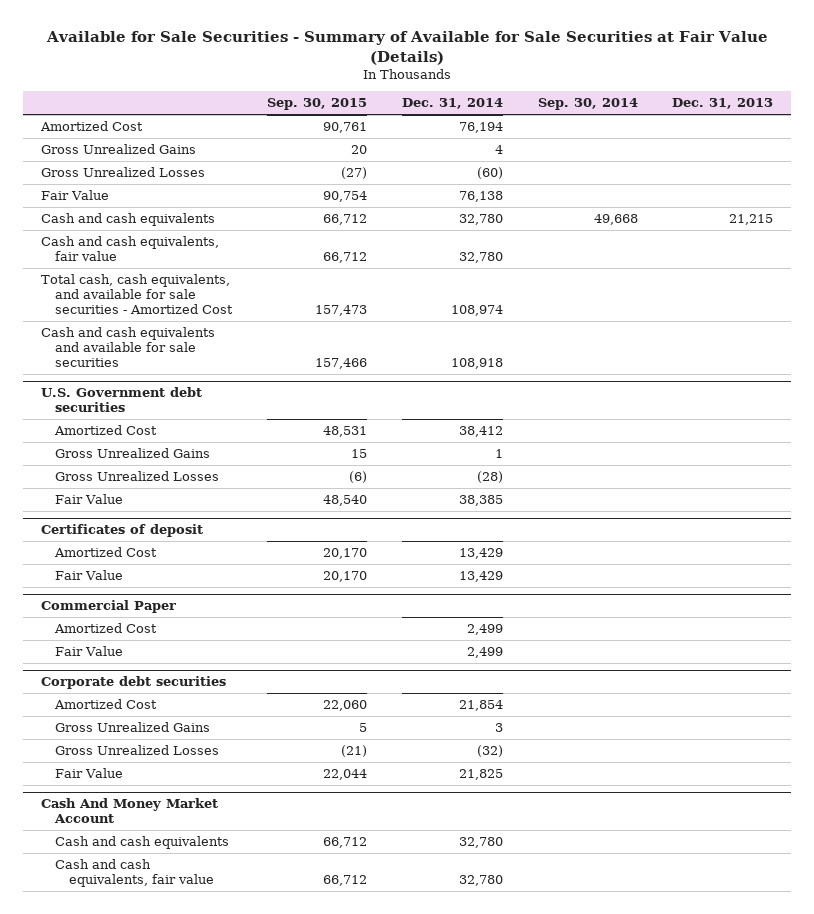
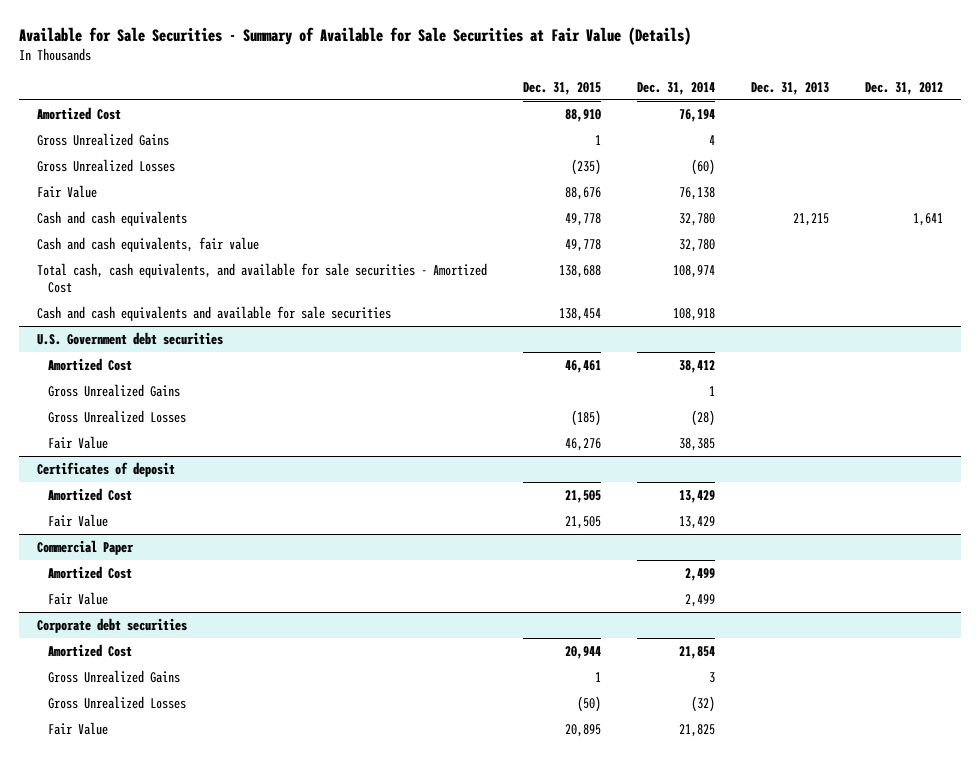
- | Sep. 30, 2015 | Dec. 31, 2014 | Sep. 30, 2014 | Dec. 31, 2013
+ | Dec. 31, 2015 | Dec. 31, 2014 | Dec. 31, 2013 | Dec. 31, 2012
- Cash And Money Market Account
- Cash and cash equivalents | 66,712 | 32,780 | |
- Cash and cash equivalents, fair value | 66,712 | 32,780 | |

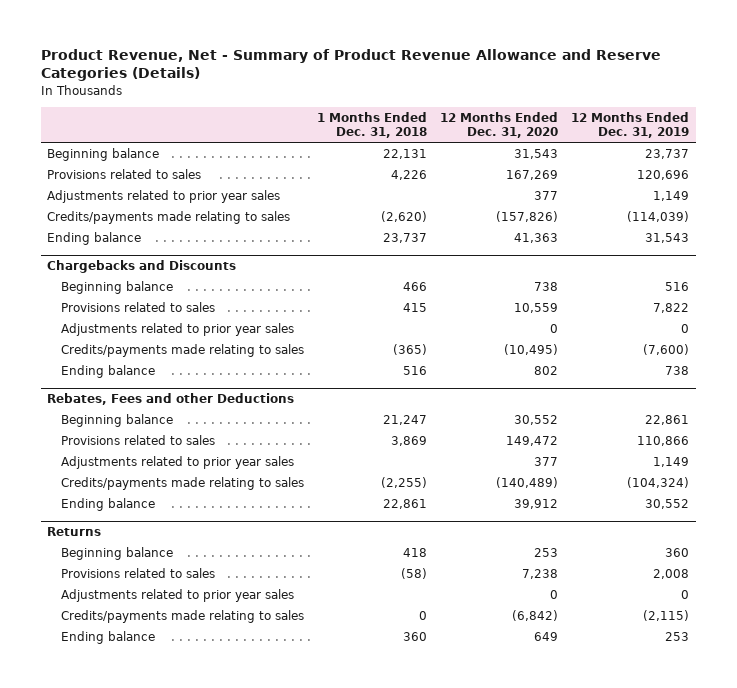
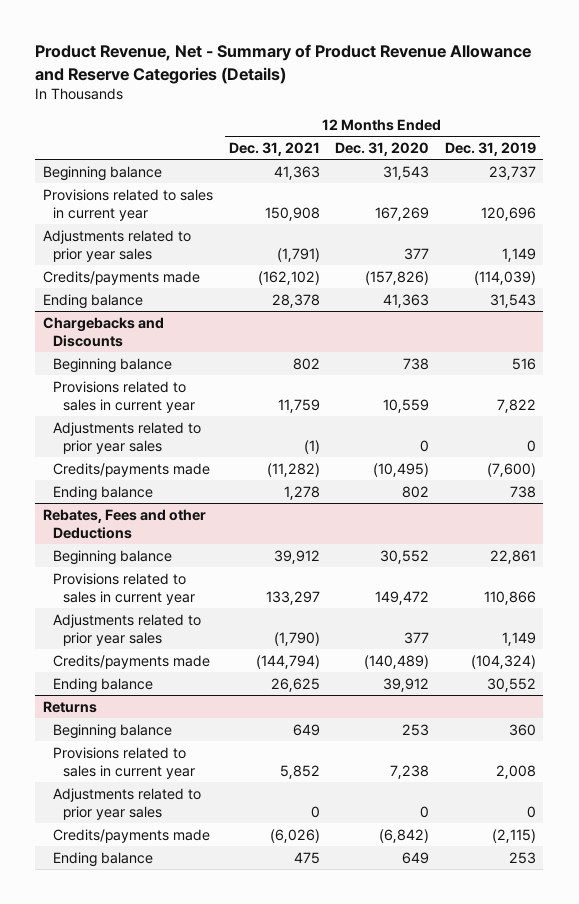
- | 1 Months Ended Dec. 31, 2018 | 12 Months Ended Dec. 31, 2020 | 12 Months Ended Dec. 31, 2019
+ | 12 Months Ended Dec. 31, 2021 | 12 Months Ended Dec. 31, 2020 | 12 Months Ended Dec. 31, 2019
- Provisions related to sales | 4,226 | 167,269 | 120,696
+ Provisions related to sales in current year | 150,908 | 167,269 | 120,696
- Credits/payments made relating to sales | (2,620) | (157,826) | (114,039)
+ Credits/payments made | (162,102) | (157,826) | (114,039)
@ Chargebacks and Discounts
- Provisions related to sales | 415 | 10,559 | 7,822
+ Provisions related to sales in current year | 11,759 | 10,559 | 7,822
- Credits/payments made relating to sales | (365) | (10,495) | (7,600)
+ Credits/payments made | (11,282) | (10,495) | (7,600)
@ Rebates, Fees and other Deductions
- Provisions related to sales | 3,869 | 149,472 | 110,866
+ Provisions related to sales in current year | 133,297 | 149,472 | 110,866
- Credits/payments made relating to sales | (2,255) | (140,489) | (104,324)
+ Credits/payments made | (144,794) | (140,489) | (104,324)
@ Returns
- Provisions related to sales | (58) | 7,238 | 2,008
+ Provisions related to sales in current year | 5,852 | 7,238 | 2,008
- Credits/payments made relating to sales | 0 | (6,842) | (2,115)
+ Credits/payments made | (6,026) | (6,842) | (2,115)

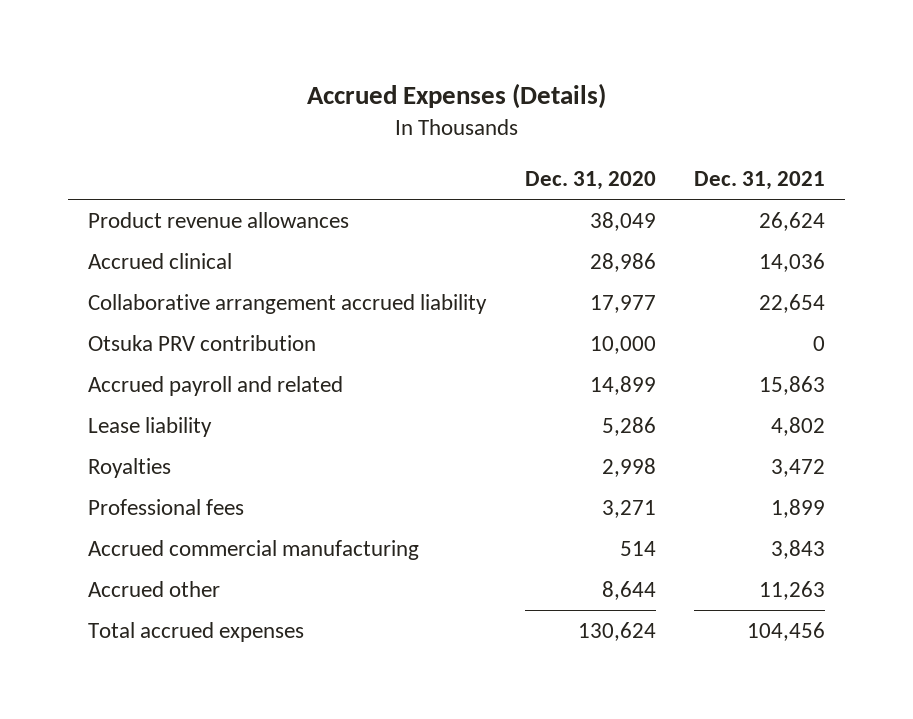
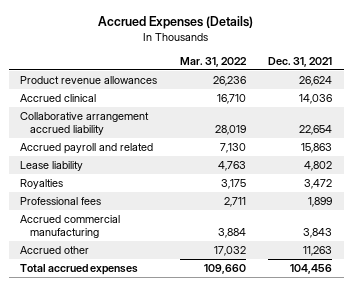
- | Dec. 31, 2020 | Dec. 31, 2021
+ | Mar. 31, 2022 | Dec. 31, 2021
- Otsuka PRV contribution | 10,000 | 0

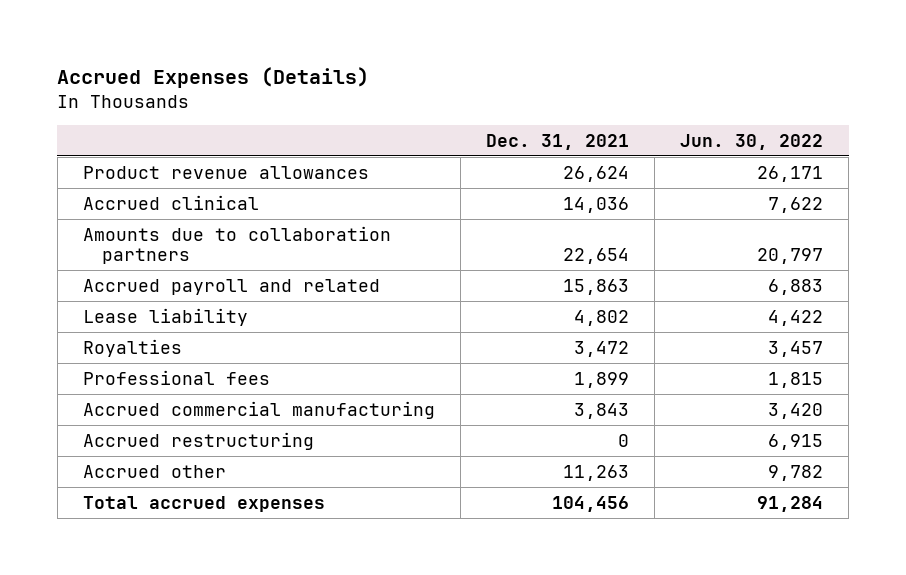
- | Mar. 31, 2022 | Dec. 31, 2021
+ | Dec. 31, 2021 | Jun. 30, 2022
- Collaborative arrangement accrued liability | 28,019 | 22,654
+ Amounts due to collaboration partners | 22,654 | 20,797
+ Accrued restructuring | 0 | 6,915

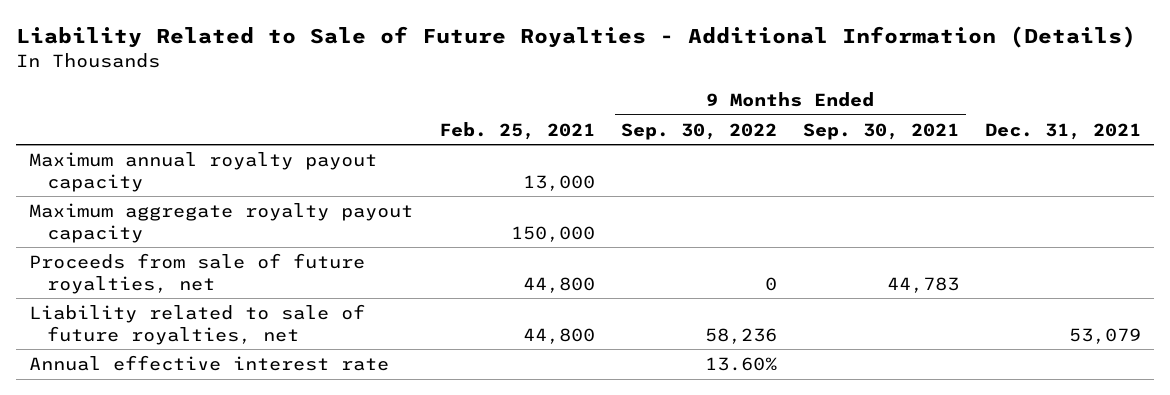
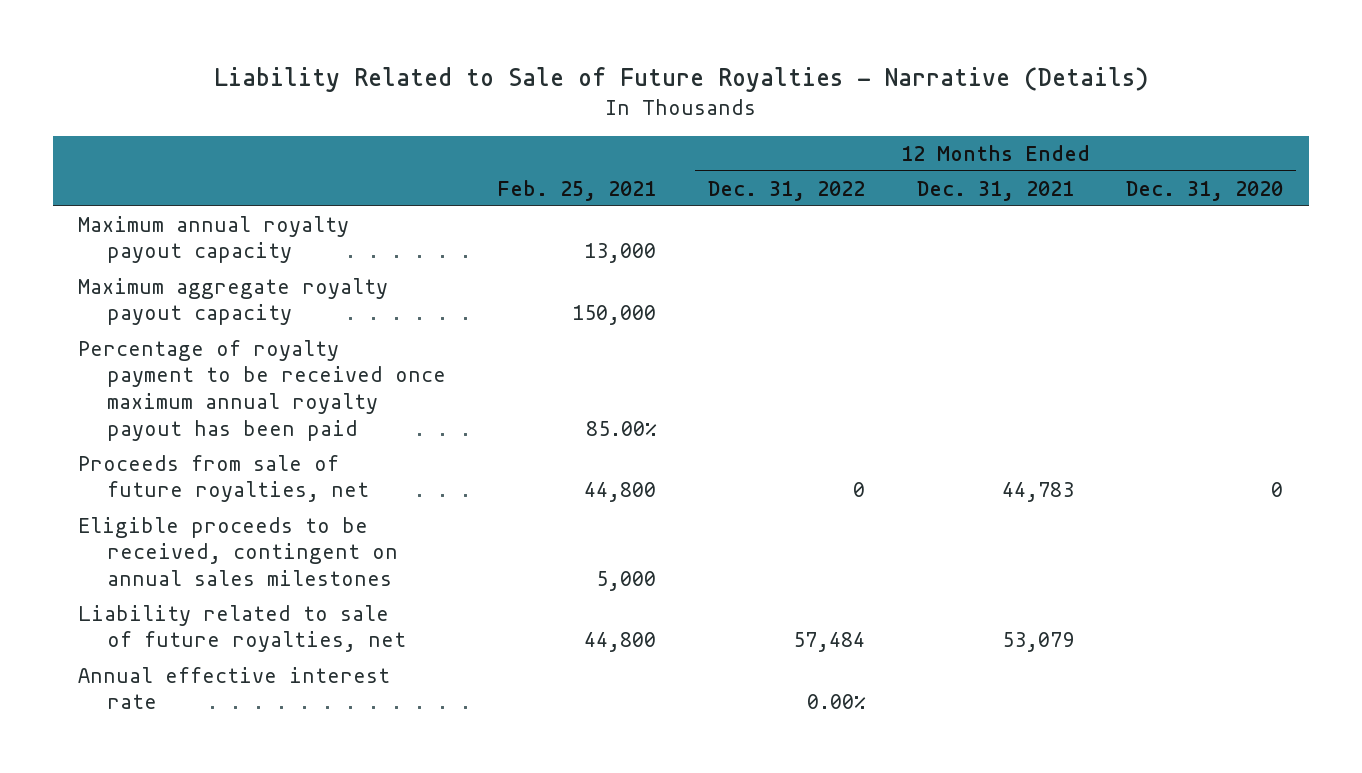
- Liability Related to Sale of Future Royalties - Additional Information (Details)
+ Liability Related to Sale of Future Royalties - Narrative (Details)
- | Feb. 25, 2021 | 9 Months Ended Sep. 30, 2022 | 9 Months Ended Sep. 30, 2021 | Dec. 31, 2021
+ | Feb. 25, 2021 | 12 Months Ended Dec. 31, 2022 | 12 Months Ended Dec. 31, 2021 | 12 Months Ended Dec. 31, 2020
+ Percentage of royalty payment to be received once maximum annual royalty payout has been paid | 85.00% | | |
+ Eligible proceeds to be received, contingent on annual sales milestones | 5,000 | | |

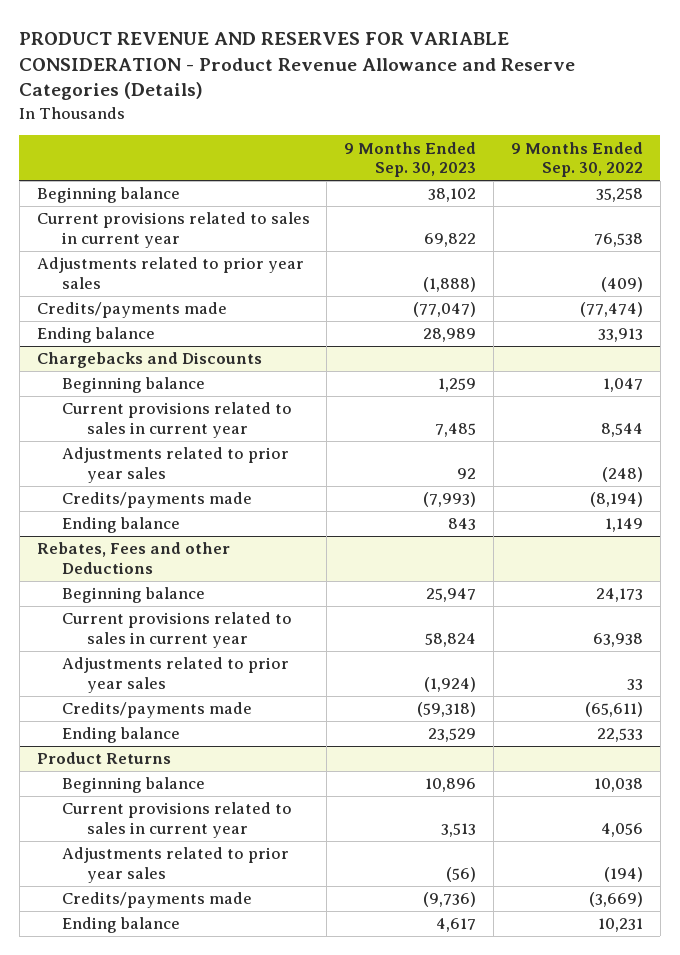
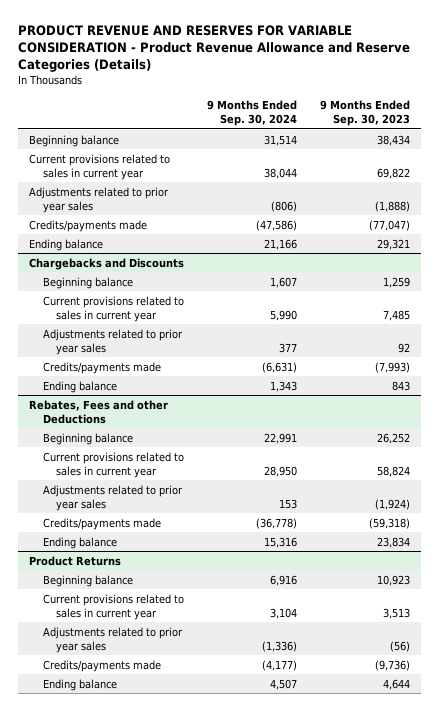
- | 9 Months Ended Sep. 30, 2023 | 9 Months Ended Sep. 30, 2022
+ | 9 Months Ended Sep. 30, 2024 | 9 Months Ended Sep. 30, 2023
- Beginning balance | 38,102 | 35,258
+ Beginning balance | 31,514 | 38,434
- Ending balance | 28,989 | 33,913
+ Ending balance | 21,166 | 29,321
@ Rebates, Fees and other Deductions
- Beginning balance | 25,947 | 24,173
+ Beginning balance | 22,991 | 26,252
- Ending balance | 23,529 | 22,533
+ Ending balance | 15,316 | 23,834
@ Product Returns
- Beginning balance | 10,896 | 10,038
+ Beginning balance | 6,916 | 10,923
- Ending balance | 4,617 | 10,231
+ Ending balance | 4,507 | 4,644

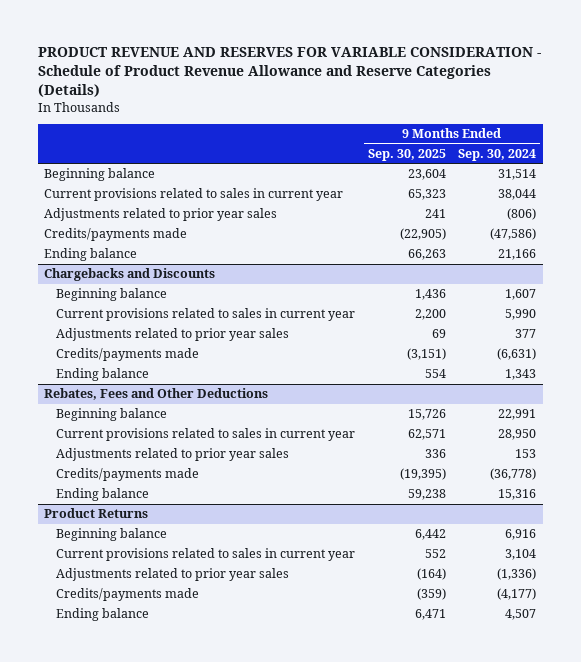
- PRODUCT REVENUE AND RESERVES FOR VARIABLE CONSIDERATION - Product Revenue Allowance and Reserve Categories (Details)
+ PRODUCT REVENUE AND RESERVES FOR VARIABLE CONSIDERATION - Schedule of Product Revenue Allowance and Reserve Categories (Details)
- | 9 Months Ended Sep. 30, 2024 | 9 Months Ended Sep. 30, 2023
+ | 9 Months Ended Sep. 30, 2025 | 9 Months Ended Sep. 30, 2024
- Rebates, Fees and other Deductions
+ Rebates, Fees and Other Deductions

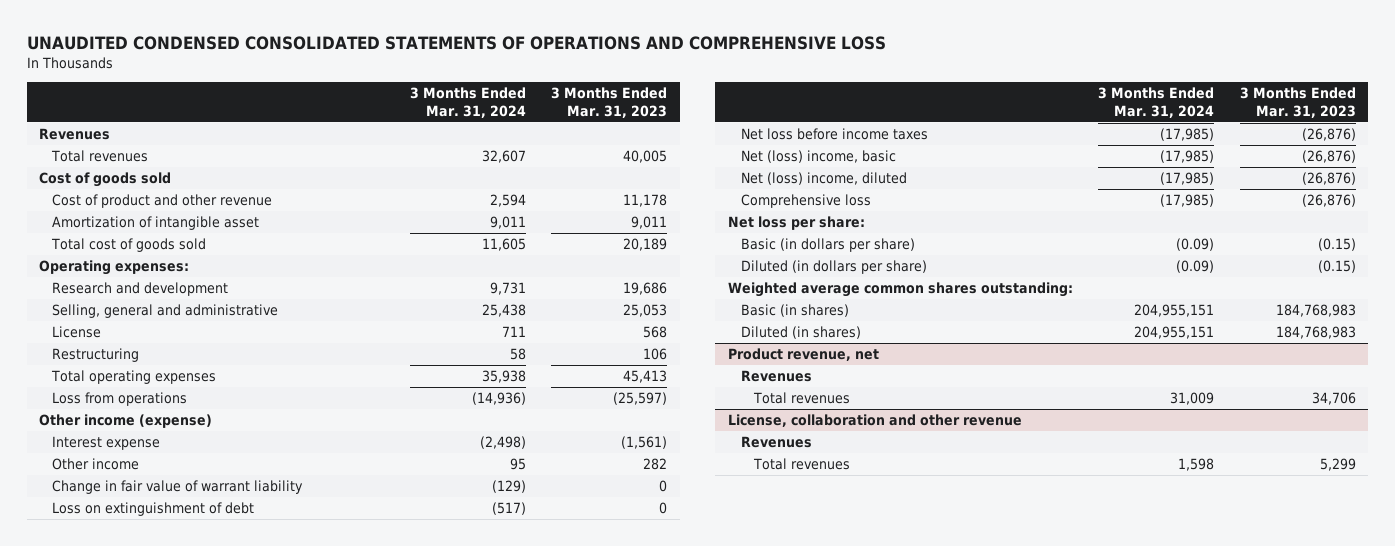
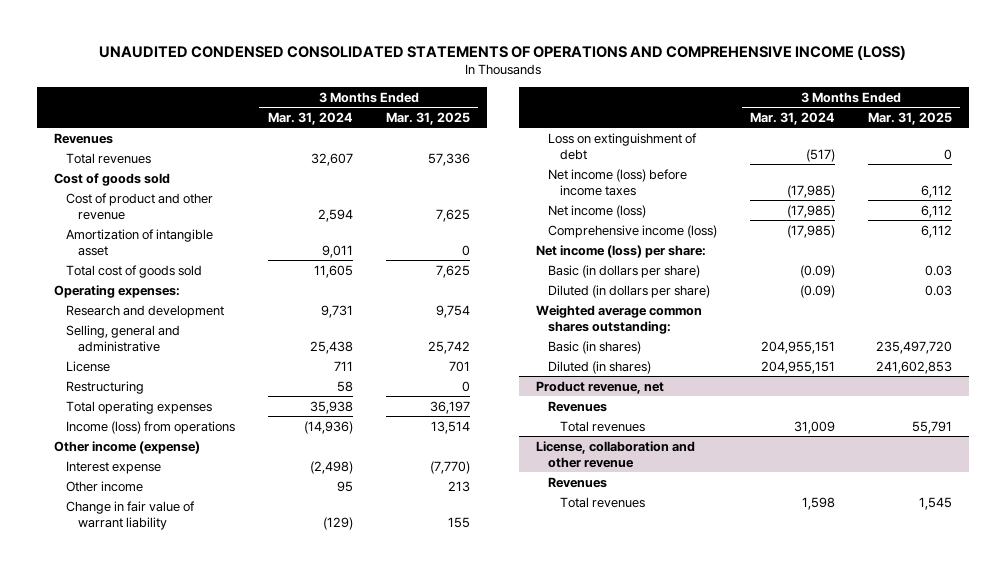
- UNAUDITED CONDENSED CONSOLIDATED STATEMENTS OF OPERATIONS AND COMPREHENSIVE LOSS
+ UNAUDITED CONDENSED CONSOLIDATED STATEMENTS OF OPERATIONS AND COMPREHENSIVE INCOME (LOSS)
- | 3 Months Ended Mar. 31, 2024 | 3 Months Ended Mar. 31, 2023
+ | 3 Months Ended Mar. 31, 2024 | 3 Months Ended Mar. 31, 2025
- Loss from operations | (14,936) | (25,597)
+ Income (loss) from operations | (14,936) | 13,514
- Net loss before income taxes | (17,985) | (26,876)
- Net (loss) income, basic | (17,985) | (26,876)
- Net (loss) income, diluted | (17,985) | (26,876)
- Comprehensive loss | (17,985) | (26,876)
- Net loss per share:
+ Net income (loss) before income taxes | (17,985) | 6,112
+ Net income (loss) | (17,985) | 6,112
+ Comprehensive income (loss) | (17,985) | 6,112
+ Net income (loss) per share:

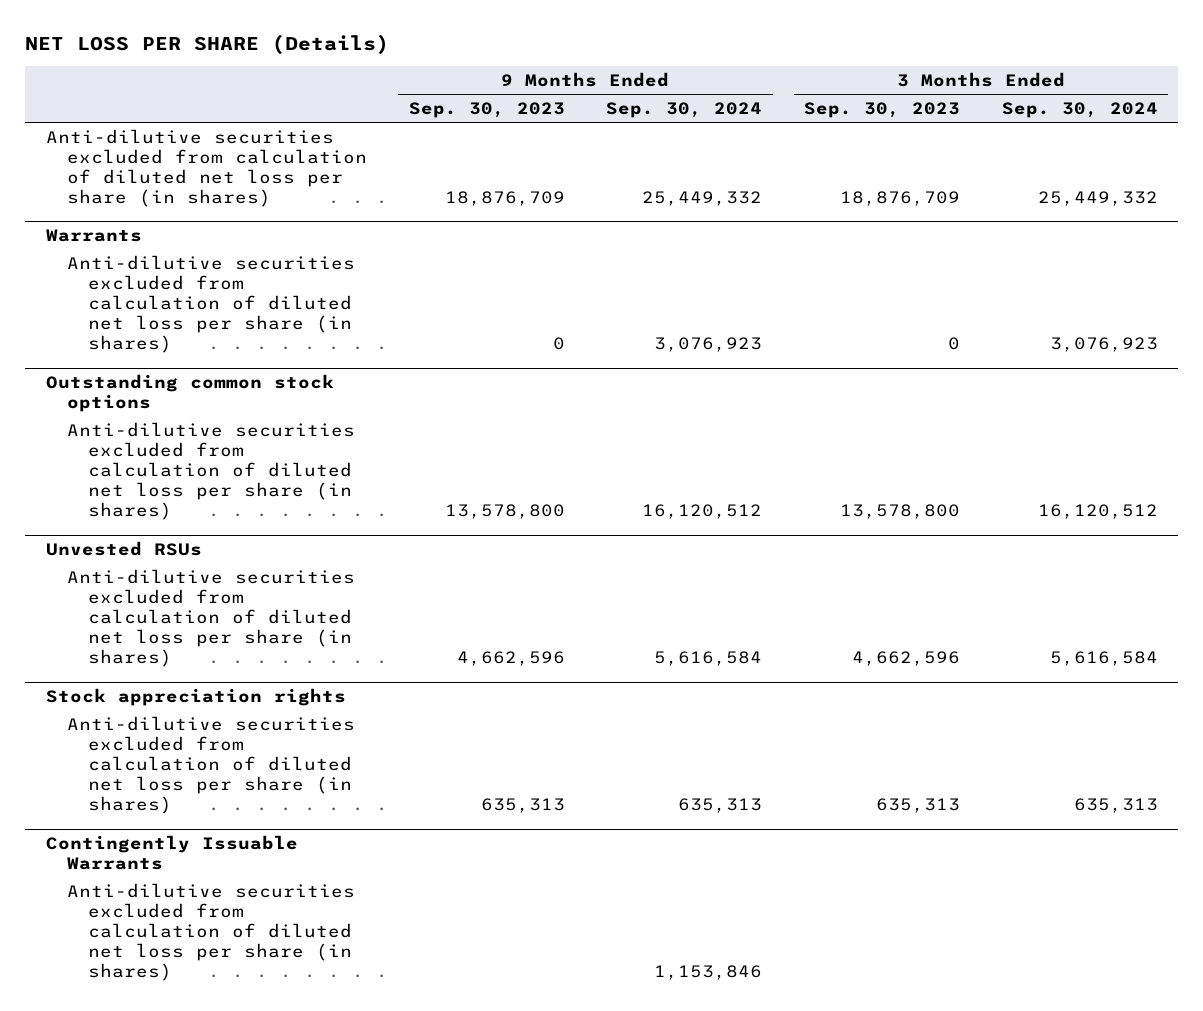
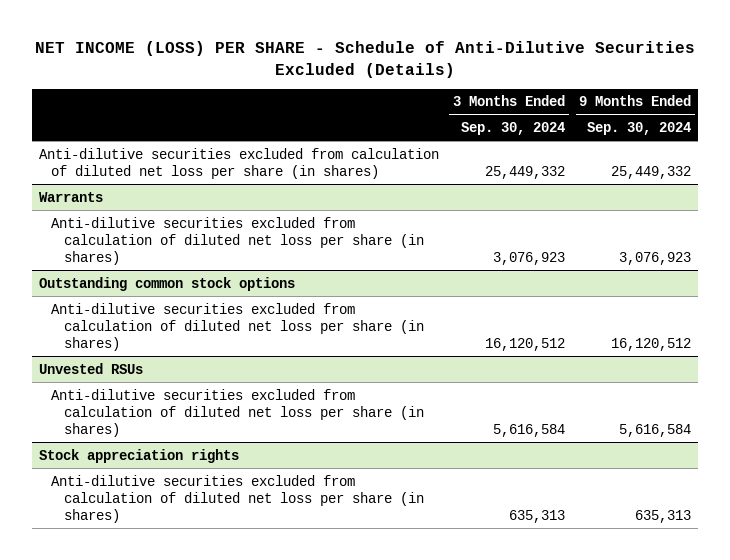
- NET LOSS PER SHARE (Details)
+ NET INCOME (LOSS) PER SHARE - Schedule of Anti-Dilutive Securities Excluded (Details)
- | 9 Months Ended Sep. 30, 2023 | 9 Months Ended Sep. 30, 2024 | 3 Months Ended Sep. 30, 2023 | 3 Months Ended Sep. 30, 2024
+ | 3 Months Ended Sep. 30, 2024 | 9 Months Ended Sep. 30, 2024
- Contingently Issuable Warrants
- Anti-dilutive securities excluded from calculation of diluted net loss per share (in shares) | | 1,153,846 | |

